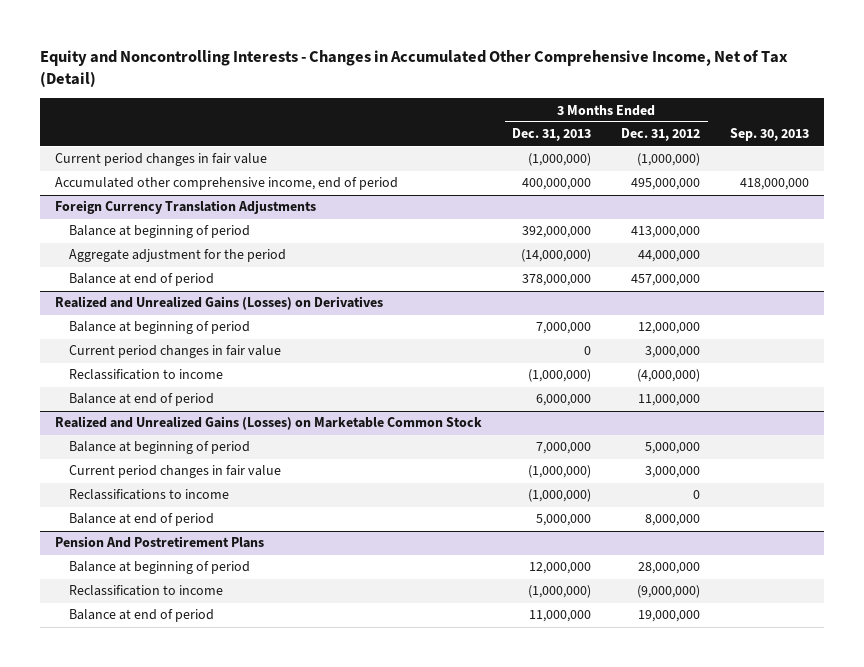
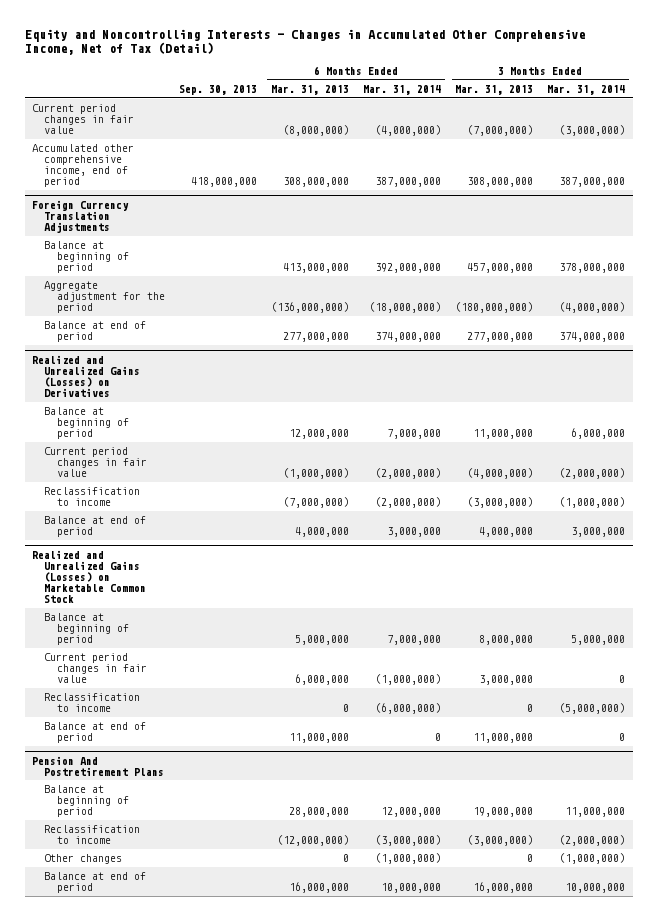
- | 3 Months Ended Dec. 31, 2013 | 3 Months Ended Dec. 31, 2012 | Sep. 30, 2013
+ | Sep. 30, 2013 | 6 Months Ended Mar. 31, 2013 | 6 Months Ended Mar. 31, 2014 | 3 Months Ended Mar. 31, 2013 | 3 Months Ended Mar. 31, 2014
@ Realized and Unrealized Gains (Losses) on Marketable Common Stock
- Reclassifications to income | (1,000,000) | 0 |
+ Reclassification to income | | 0 | (6,000,000) | 0 | (5,000,000)
@ Pension And Postretirement Plans
+ Other changes | | 0 | (1,000,000) | 0 | (1,000,000)

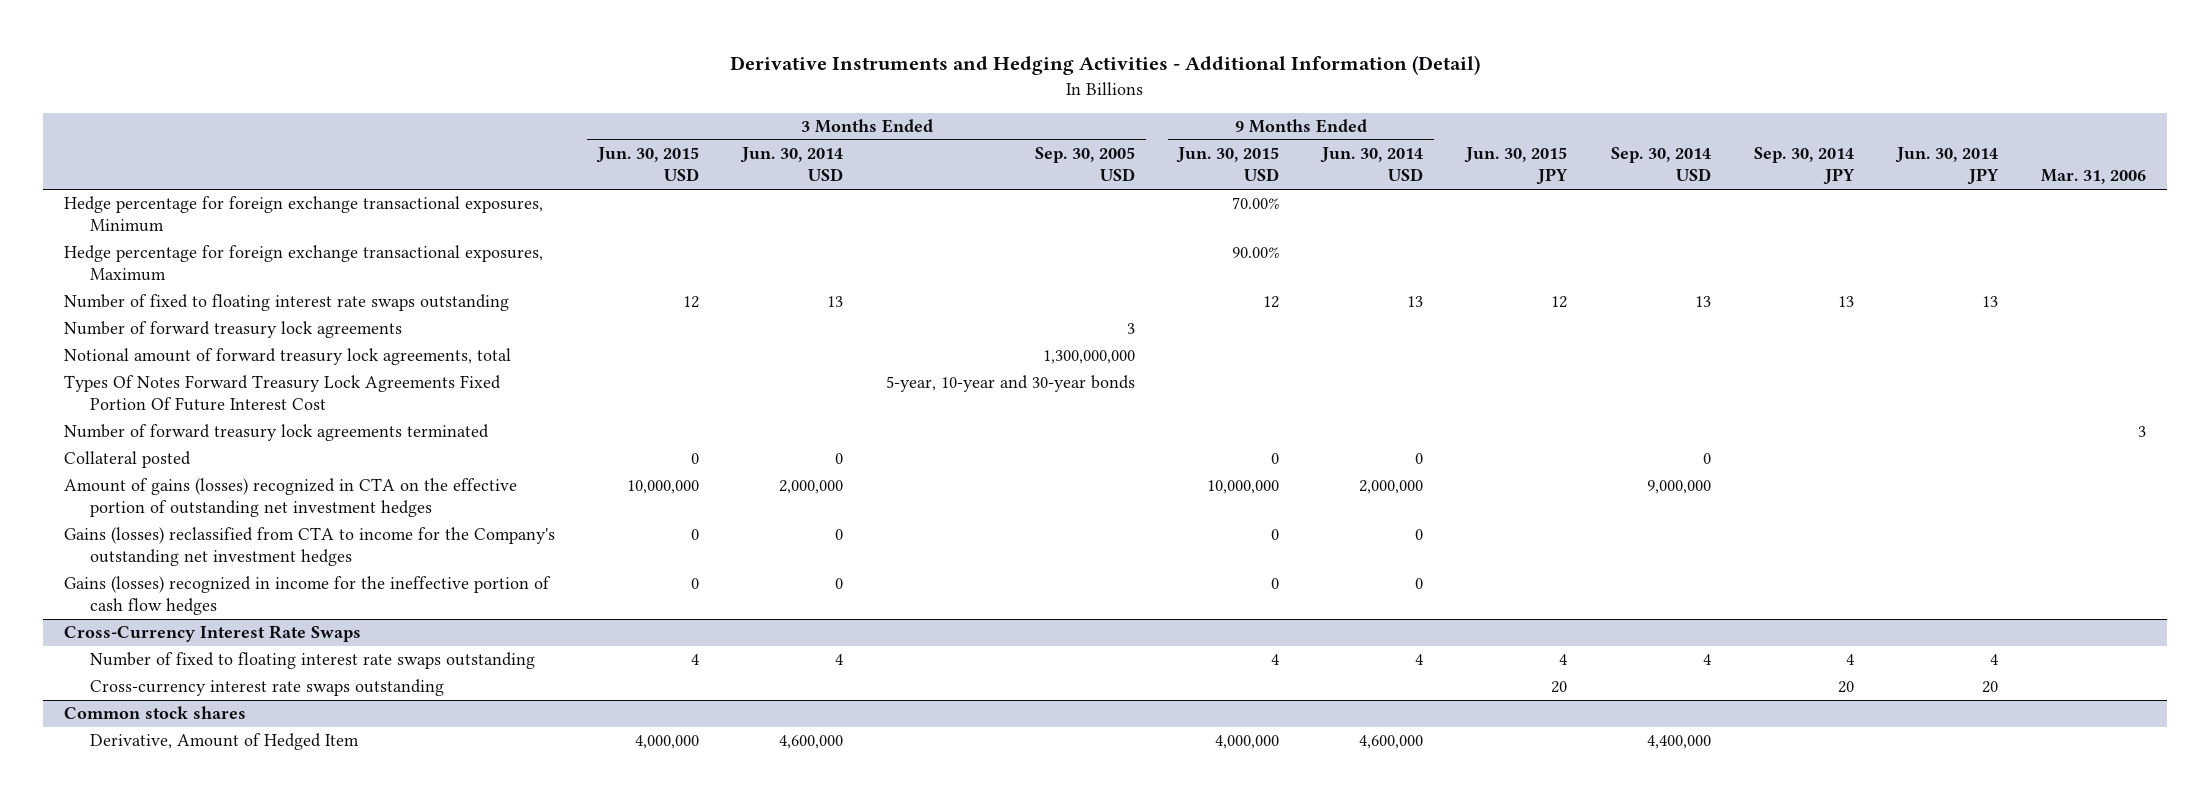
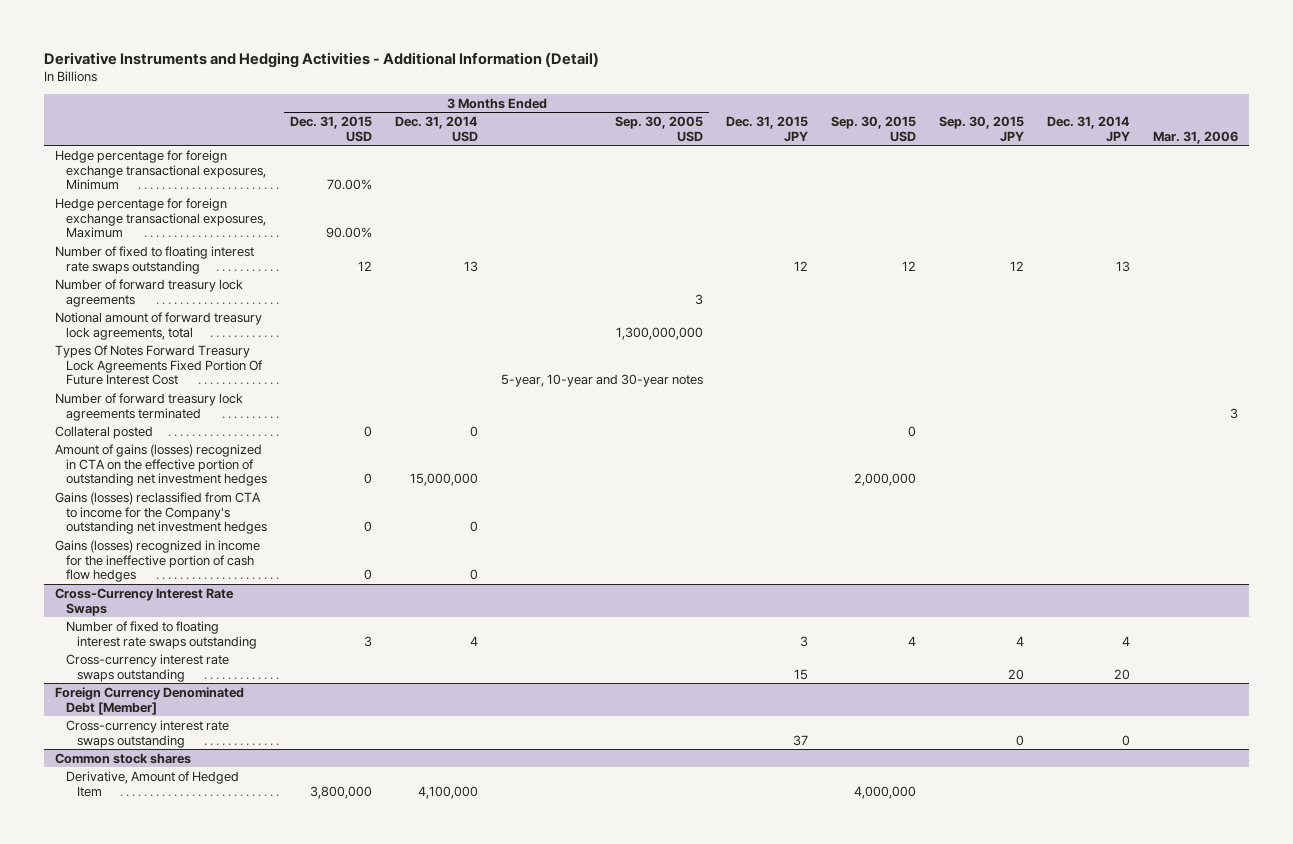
- | 3 Months Ended Jun. 30, 2015 USD | 3 Months Ended Jun. 30, 2014 USD | 3 Months Ended Sep. 30, 2005 USD | 9 Months Ended Jun. 30, 2015 USD | 9 Months Ended Jun. 30, 2014 USD | Jun. 30, 2015 JPY | Sep. 30, 2014 USD | Sep. 30, 2014 JPY | Jun. 30, 2014 JPY | Mar. 31, 2006
+ | 3 Months Ended Dec. 31, 2015 USD | 3 Months Ended Dec. 31, 2014 USD | 3 Months Ended Sep. 30, 2005 USD | Dec. 31, 2015 JPY | Sep. 30, 2015 USD | Sep. 30, 2015 JPY | Dec. 31, 2014 JPY | Mar. 31, 2006
- Types Of Notes Forward Treasury Lock Agreements Fixed Portion Of Future Interest Cost | | | 5-year, 10-year and 30-year bonds | | | | | | |
+ Types Of Notes Forward Treasury Lock Agreements Fixed Portion Of Future Interest Cost | | | 5-year, 10-year and 30-year notes | | | | |
+ Foreign Currency Denominated Debt [Member]
+ Cross-currency interest rate swaps outstanding | | | | 37 | | 0 | 0 |

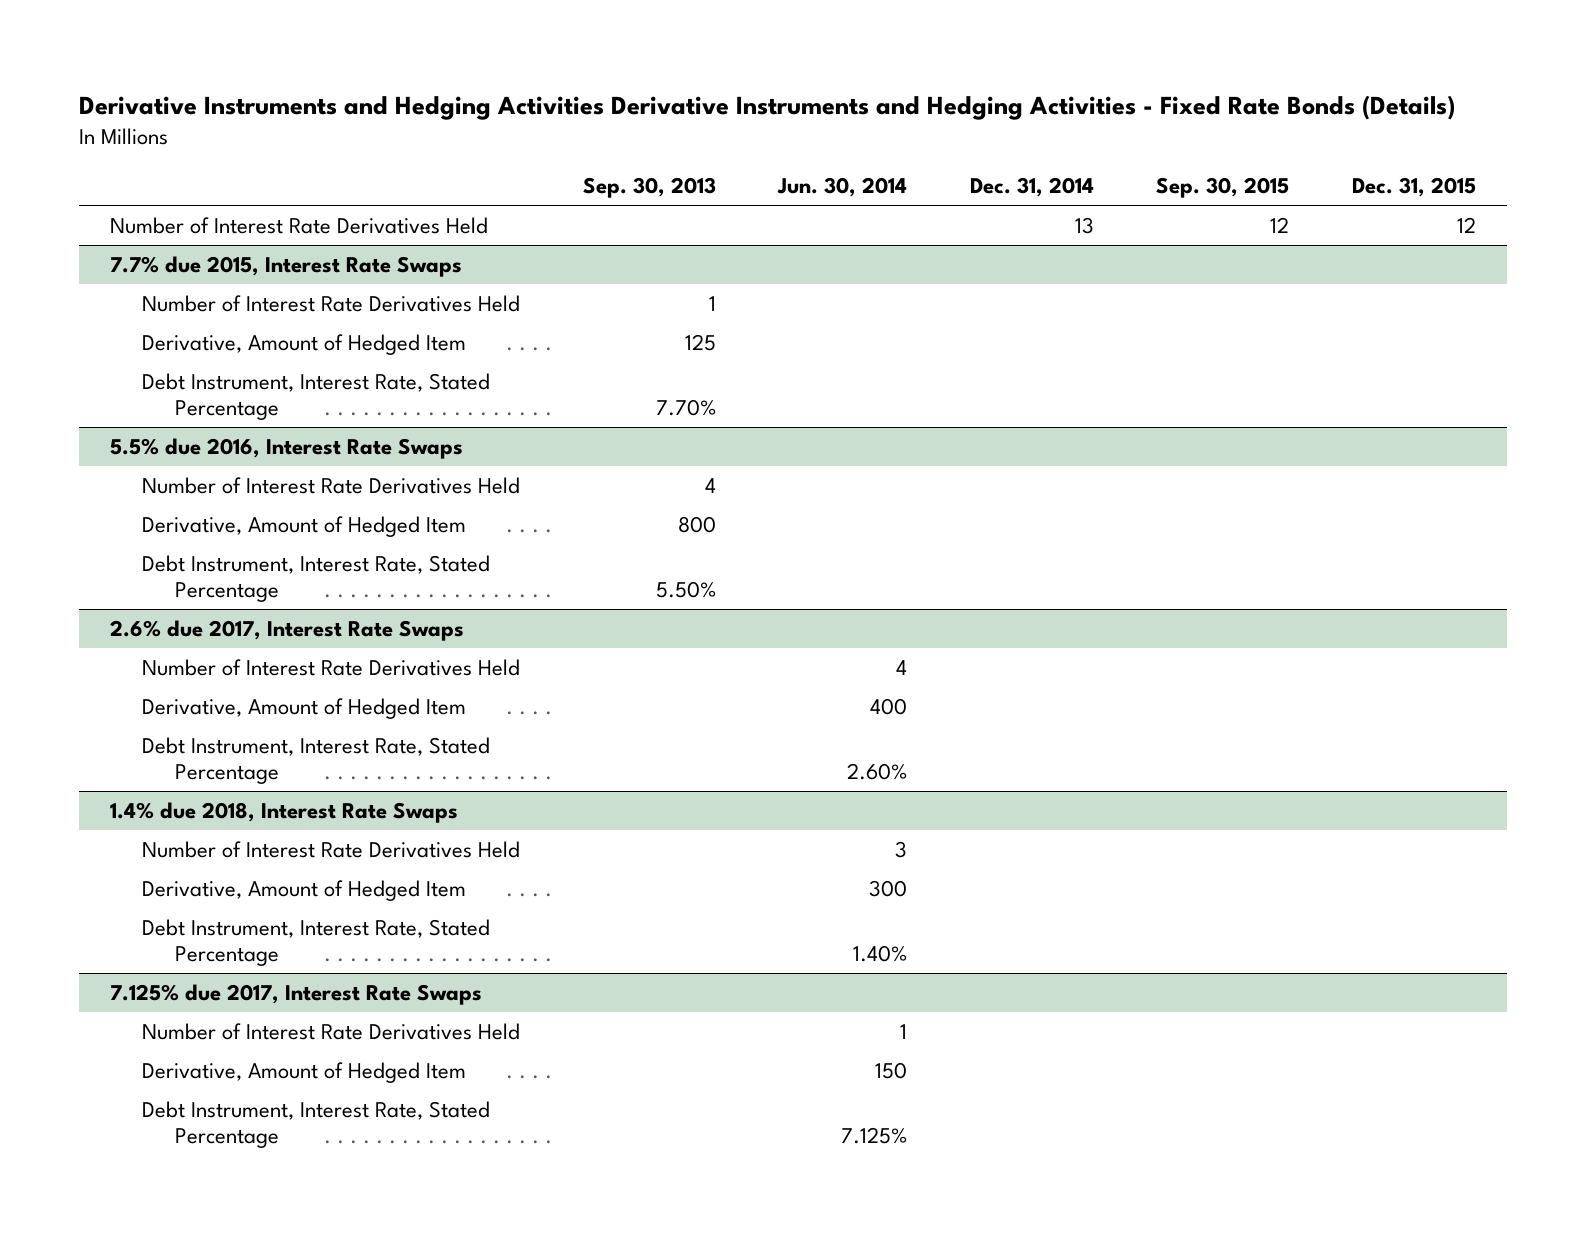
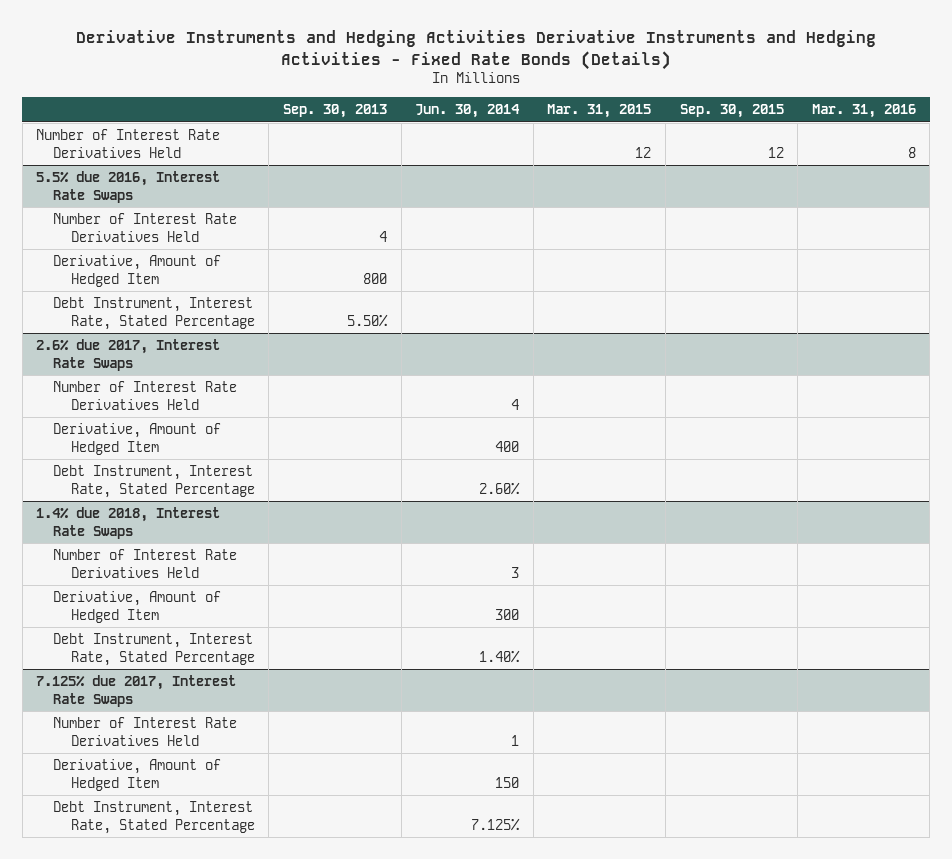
- | Sep. 30, 2013 | Jun. 30, 2014 | Dec. 31, 2014 | Sep. 30, 2015 | Dec. 31, 2015
+ | Sep. 30, 2013 | Jun. 30, 2014 | Mar. 31, 2015 | Sep. 30, 2015 | Mar. 31, 2016
- 7.7% due 2015, Interest Rate Swaps
- Number of Interest Rate Derivatives Held | 1 | | | |
- Derivative, Amount of Hedged Item | 125 | | | |
- Debt Instrument, Interest Rate, Stated Percentage | 7.70% | | | |

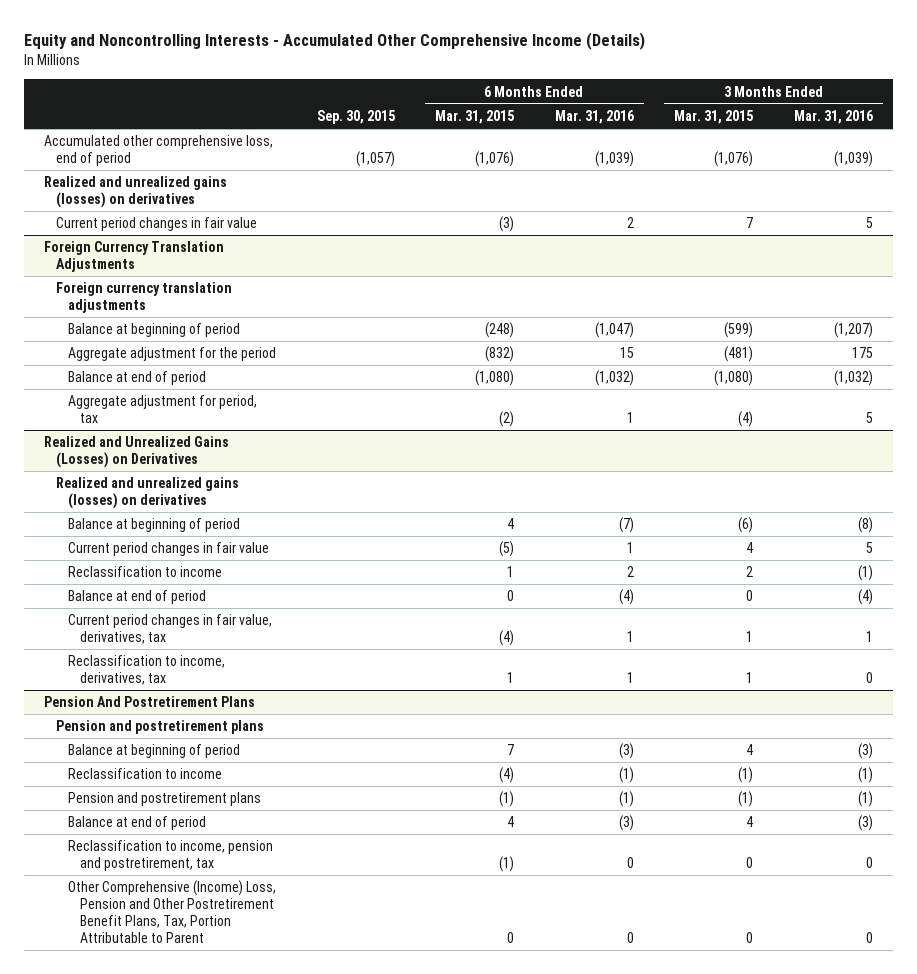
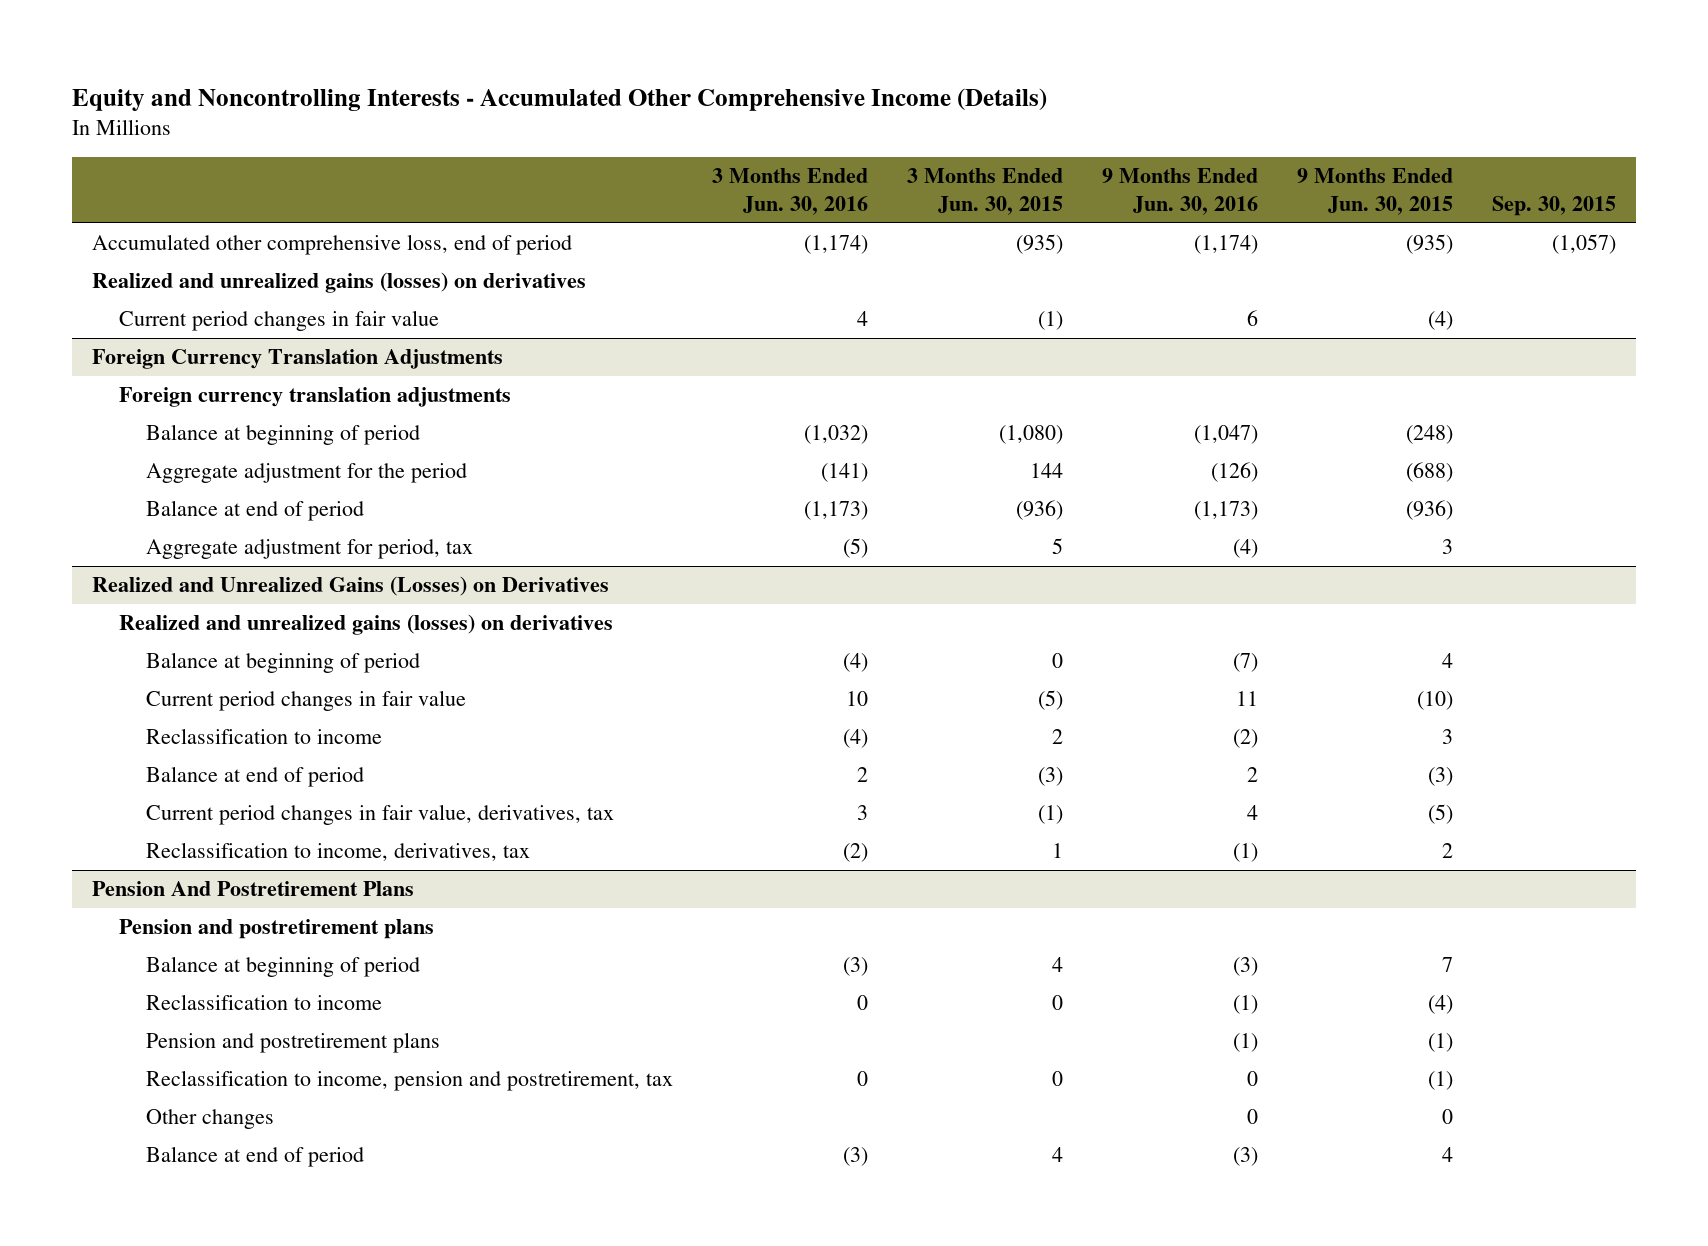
- | Sep. 30, 2015 | 6 Months Ended Mar. 31, 2015 | 6 Months Ended Mar. 31, 2016 | 3 Months Ended Mar. 31, 2015 | 3 Months Ended Mar. 31, 2016
+ | 3 Months Ended Jun. 30, 2016 | 3 Months Ended Jun. 30, 2015 | 9 Months Ended Jun. 30, 2016 | 9 Months Ended Jun. 30, 2015 | Sep. 30, 2015
@ Pension And Postretirement Plans
- Other Comprehensive (Income) Loss, Pension and Other Postretirement Benefit Plans, Tax, Portion Attributable to Parent | | 0 | 0 | 0 | 0
+ Other changes | | | 0 | 0 |
moved down: Balance at end of period | (3) | 4 | (3) | 4 |

